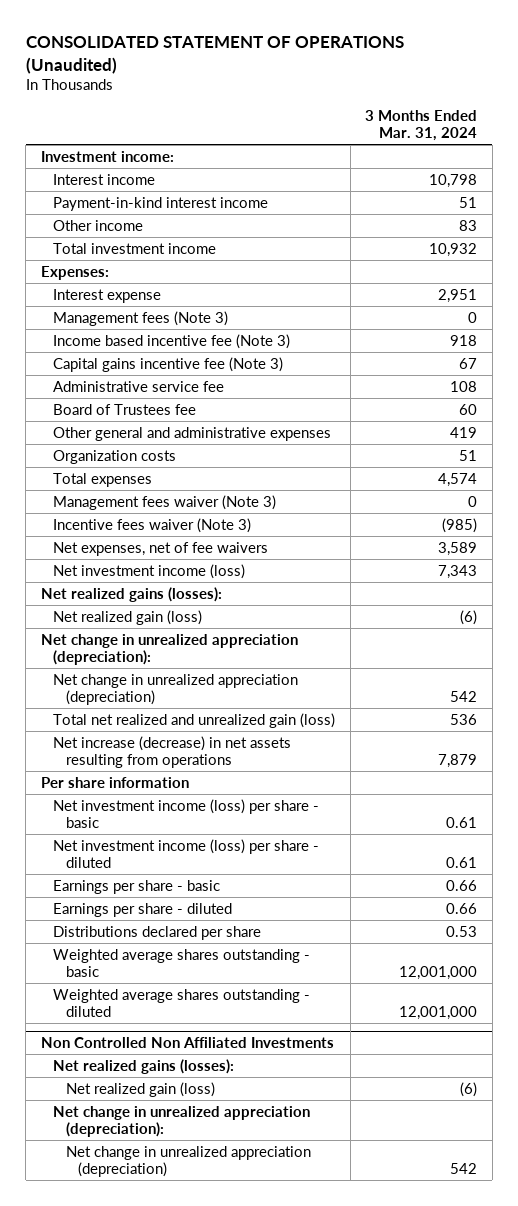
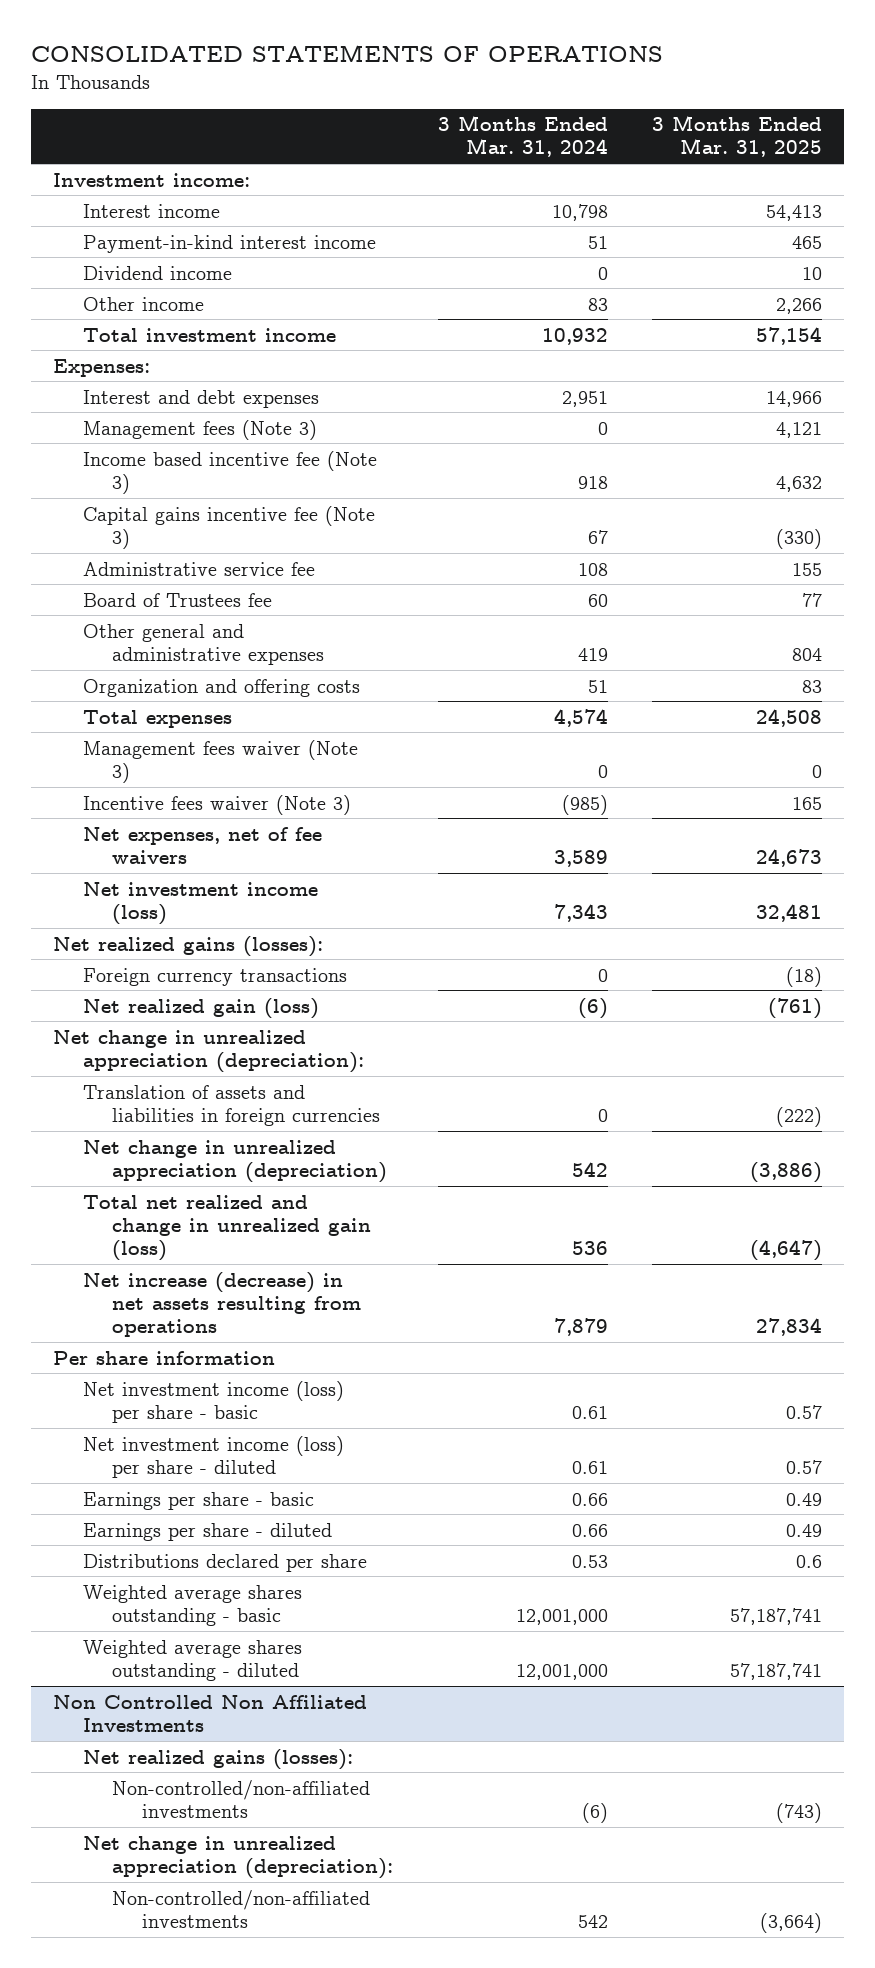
- CONSOLIDATED STATEMENT OF OPERATIONS (Unaudited)
+ CONSOLIDATED STATEMENTS OF OPERATIONS
- | 3 Months Ended Mar. 31, 2024
+ | 3 Months Ended Mar. 31, 2024 | 3 Months Ended Mar. 31, 2025
+ Dividend income | 0 | 10
- Interest expense | 2,951
+ Interest and debt expenses | 2,951 | 14,966
- Organization costs | 51
+ Organization and offering costs | 51 | 83
+ Foreign currency transactions | 0 | (18)
+ Translation of assets and liabilities in foreign currencies | 0 | (222)
- Total net realized and unrealized gain (loss) | 536
+ Total net realized and change in unrealized gain (loss) | 536 | (4,647)
@ Non Controlled Non Affiliated Investments
- Net realized gain (loss) | (6)
+ Non-controlled/non-affiliated investments | (6) | (743)
- Net change in unrealized appreciation (depreciation) | 542
+ Non-controlled/non-affiliated investments | 542 | (3,664)

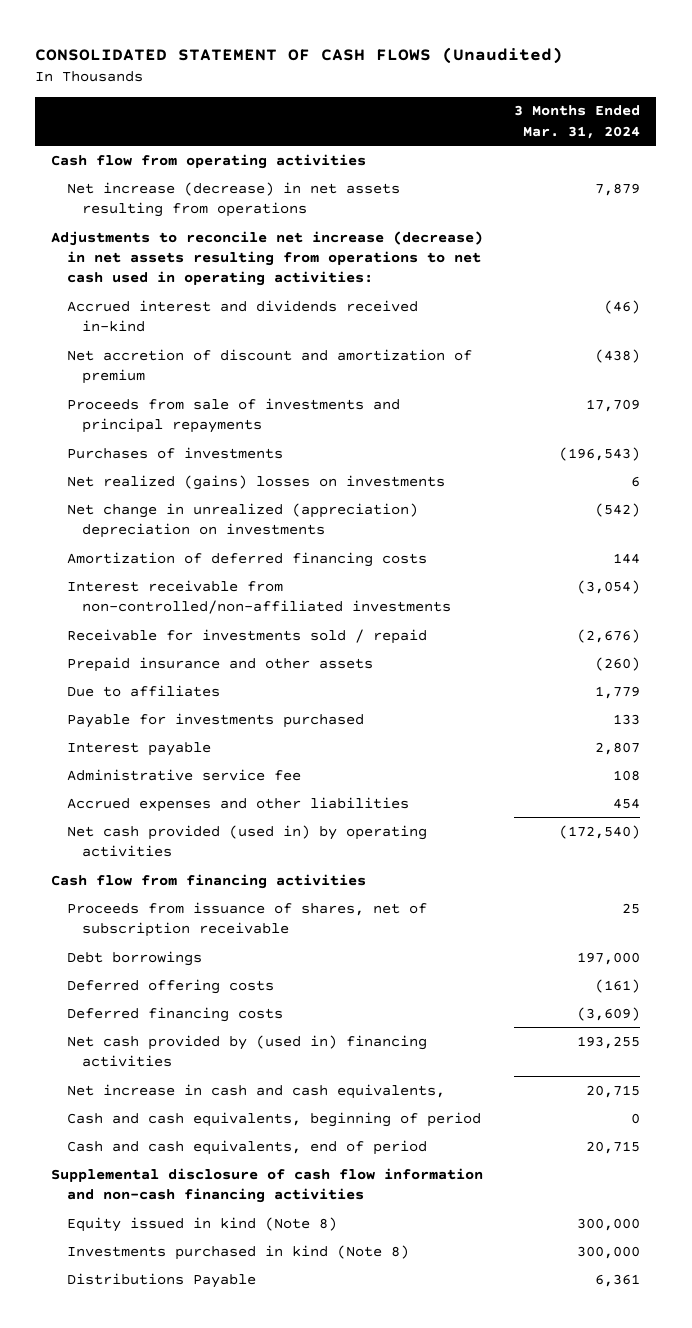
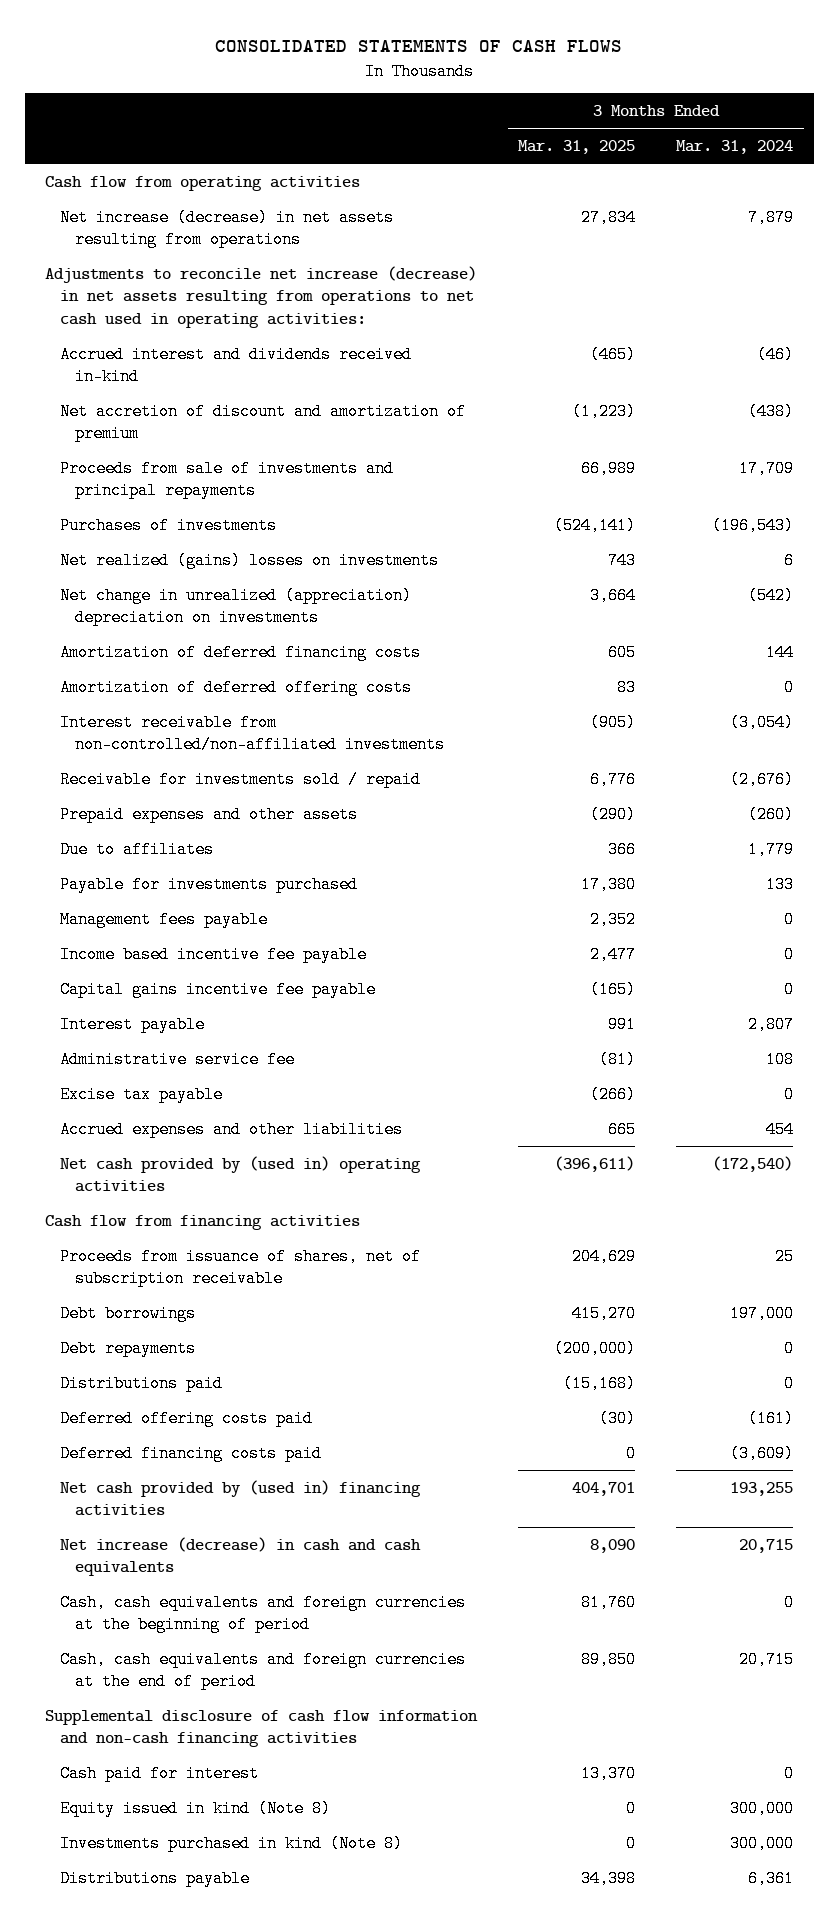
- CONSOLIDATED STATEMENT OF CASH FLOWS (Unaudited)
+ CONSOLIDATED STATEMENTS OF CASH FLOWS
- | 3 Months Ended Mar. 31, 2024
+ | 3 Months Ended Mar. 31, 2025 | 3 Months Ended Mar. 31, 2024
+ Amortization of deferred offering costs | 83 | 0
- Prepaid insurance and other assets | (260)
+ Prepaid expenses and other assets | (290) | (260)
+ Management fees payable | 2,352 | 0
+ Income based incentive fee payable | 2,477 | 0
+ Capital gains incentive fee payable | (165) | 0
+ Excise tax payable | (266) | 0
- Net cash provided (used in) by operating activities | (172,540)
+ Net cash provided by (used in) operating activities | (396,611) | (172,540)
- Deferred offering costs | (161)
- Deferred financing costs | (3,609)
+ Debt repayments | (200,000) | 0
+ Distributions paid | (15,168) | 0
+ Deferred offering costs paid | (30) | (161)
+ Deferred financing costs paid | 0 | (3,609)
- Net increase in cash and cash equivalents, | 20,715
- Cash and cash equivalents, beginning of period | 0
- Cash and cash equivalents, end of period | 20,715
+ Net increase (decrease) in cash and cash equivalents | 8,090 | 20,715
+ Cash, cash equivalents and foreign currencies at the beginning of period | 81,760 | 0
+ Cash, cash equivalents and foreign currencies at the end of period | 89,850 | 20,715
+ Cash paid for interest | 13,370 | 0
- Distributions Payable | 6,361
+ Distributions payable | 34,398 | 6,361

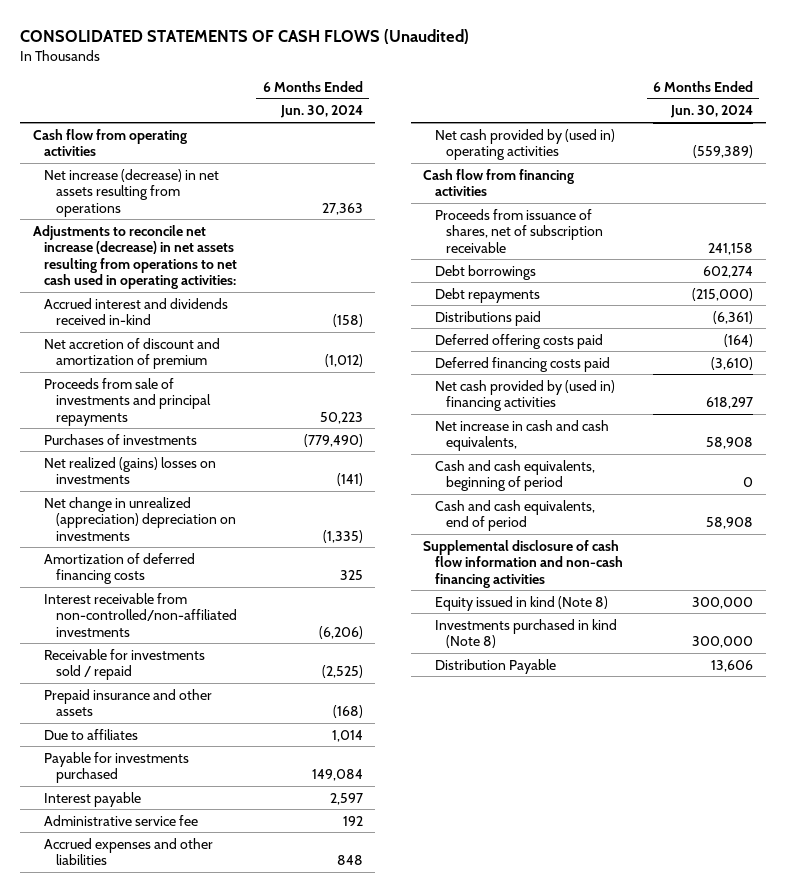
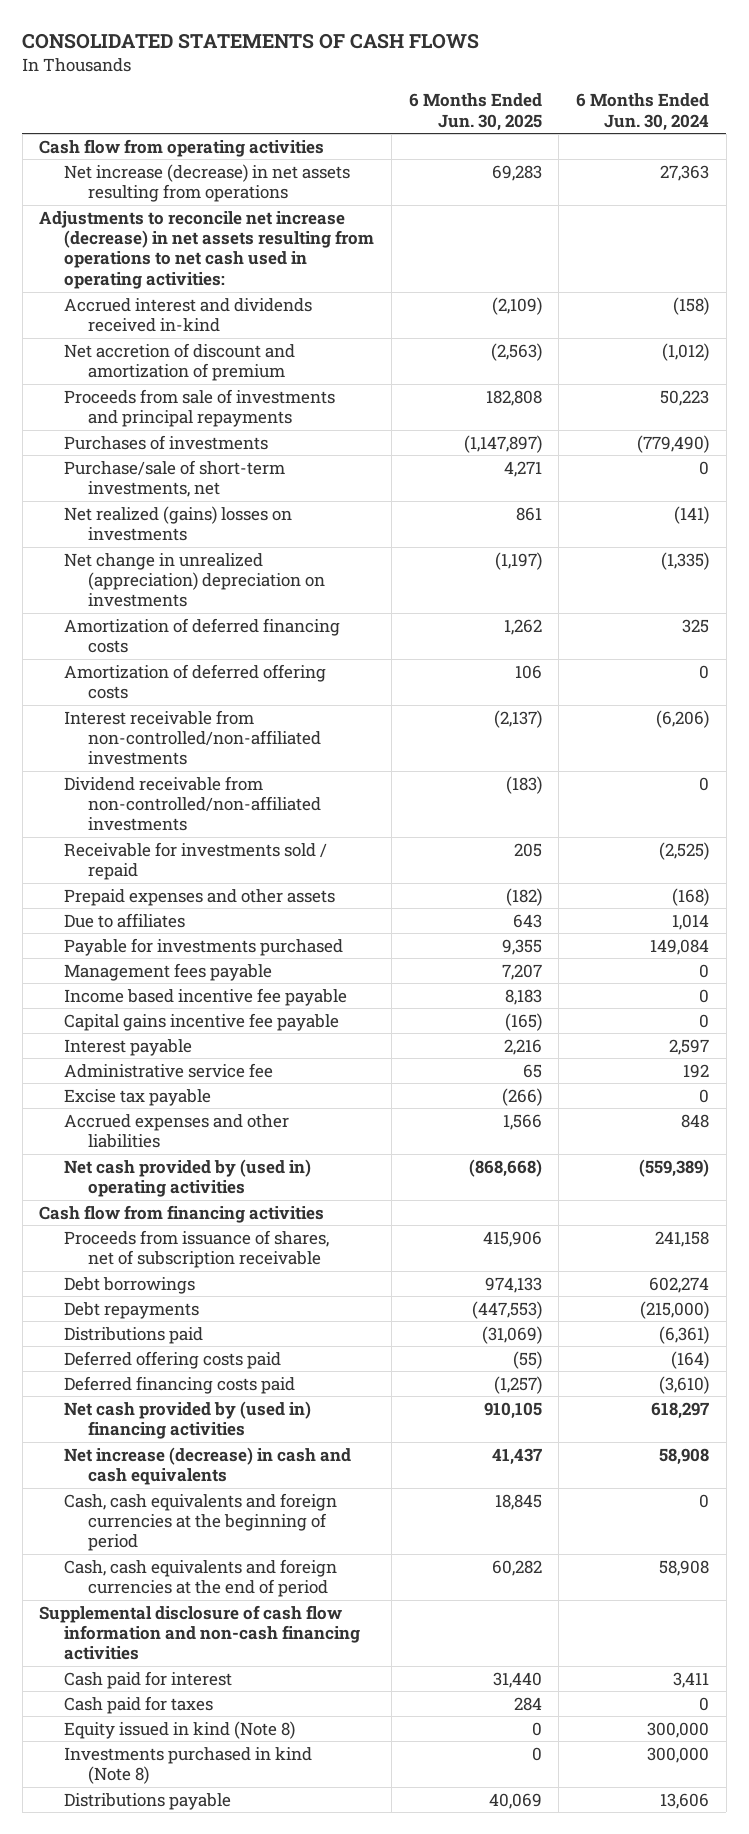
- CONSOLIDATED STATEMENTS OF CASH FLOWS (Unaudited)
+ CONSOLIDATED STATEMENTS OF CASH FLOWS
- | 6 Months Ended Jun. 30, 2024
+ | 6 Months Ended Jun. 30, 2025 | 6 Months Ended Jun. 30, 2024
+ Purchase/sale of short-term investments, net | 4,271 | 0
+ Amortization of deferred offering costs | 106 | 0
+ Dividend receivable from non-controlled/non-affiliated investments | (183) | 0
- Prepaid insurance and other assets | (168)
+ Prepaid expenses and other assets | (182) | (168)
+ Management fees payable | 7,207 | 0
+ Income based incentive fee payable | 8,183 | 0
+ Capital gains incentive fee payable | (165) | 0
+ Excise tax payable | (266) | 0
- Net increase in cash and cash equivalents, | 58,908
- Cash and cash equivalents, beginning of period | 0
- Cash and cash equivalents, end of period | 58,908
+ Net increase (decrease) in cash and cash equivalents | 41,437 | 58,908
+ Cash, cash equivalents and foreign currencies at the beginning of period | 18,845 | 0
+ Cash, cash equivalents and foreign currencies at the end of period | 60,282 | 58,908
+ Cash paid for interest | 31,440 | 3,411
+ Cash paid for taxes | 284 | 0
- Distribution Payable | 13,606
+ Distributions payable | 40,069 | 13,606

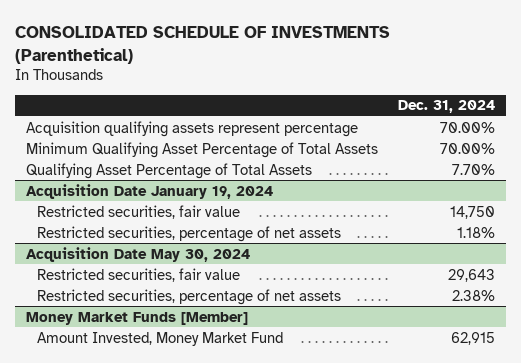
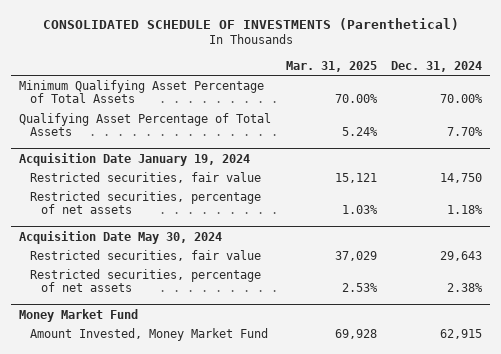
- | Dec. 31, 2024
+ | Mar. 31, 2025 | Dec. 31, 2024
- Acquisition qualifying assets represent percentage | 70.00%
- Money Market Funds [Member]
+ Money Market Fund

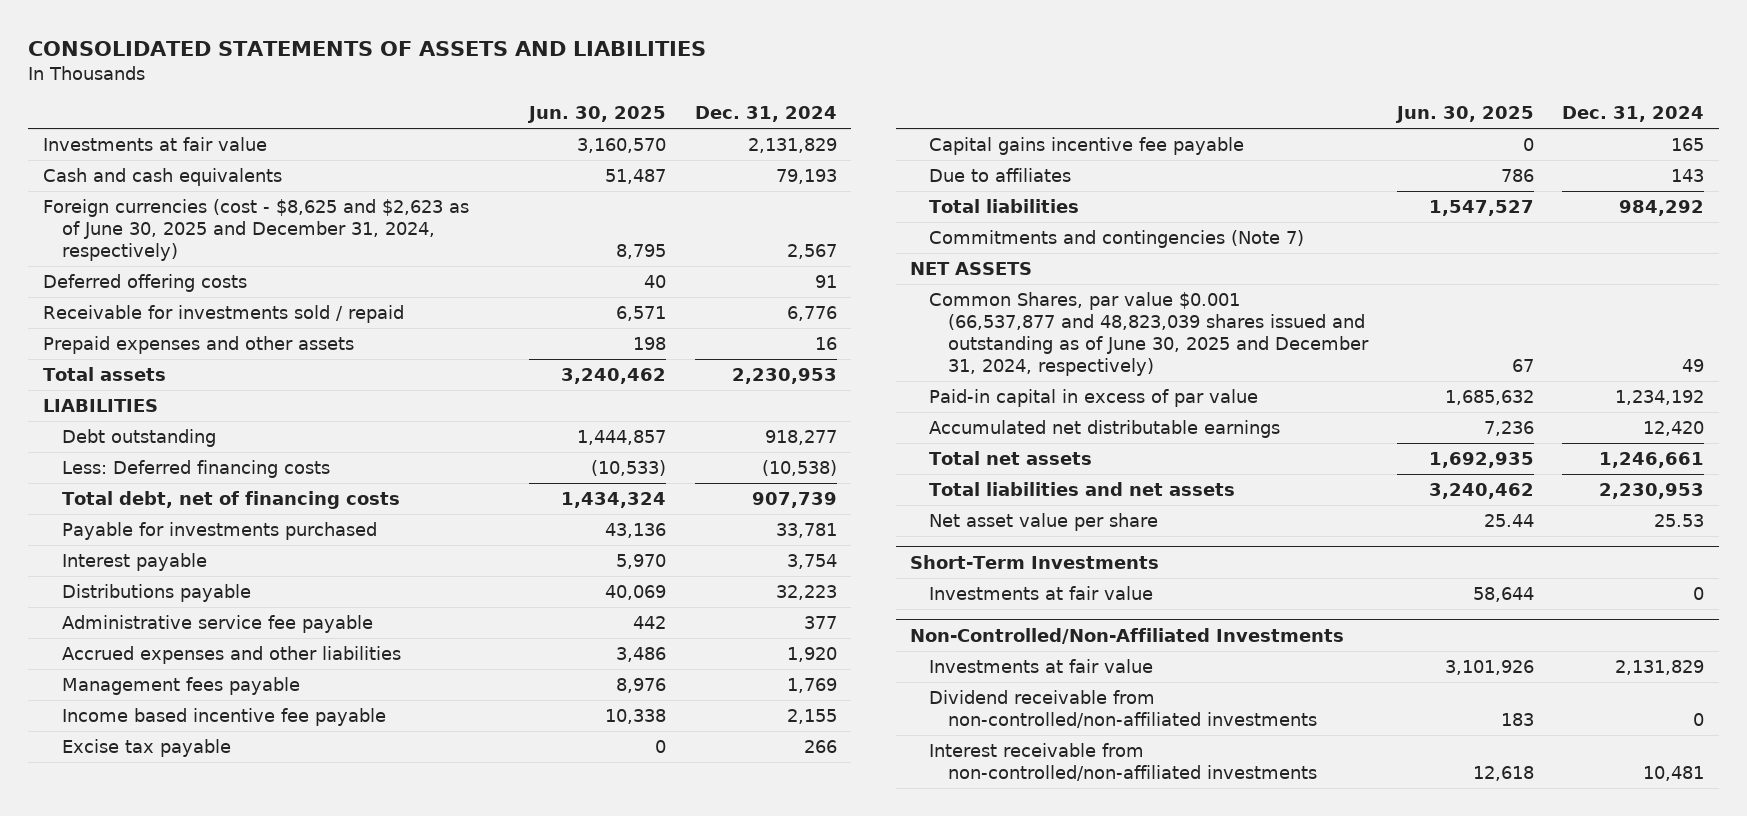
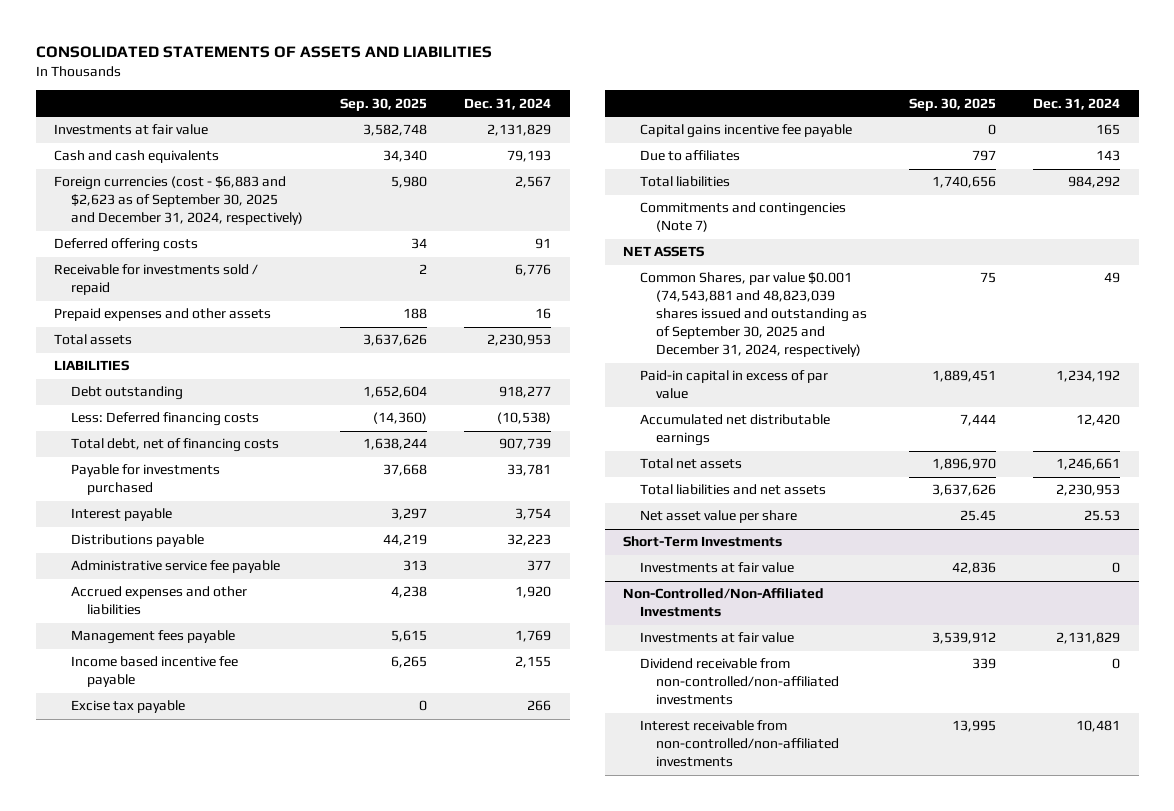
- | Jun. 30, 2025 | Dec. 31, 2024
+ | Sep. 30, 2025 | Dec. 31, 2024
- Foreign currencies (cost - $8,625 and $2,623 as of June 30, 2025 and December 31, 2024, respectively) | 8,795 | 2,567
+ Foreign currencies (cost - $6,883 and $2,623 as of September 30, 2025 and December 31, 2024, respectively) | 5,980 | 2,567
- Common Shares, par value $0.001 (66,537,877 and 48,823,039 shares issued and outstanding as of June 30, 2025 and December 31, 2024, respectively) | 67 | 49
+ Common Shares, par value $0.001 (74,543,881 and 48,823,039 shares issued and outstanding as of September 30, 2025 and December 31, 2024, respectively) | 75 | 49

